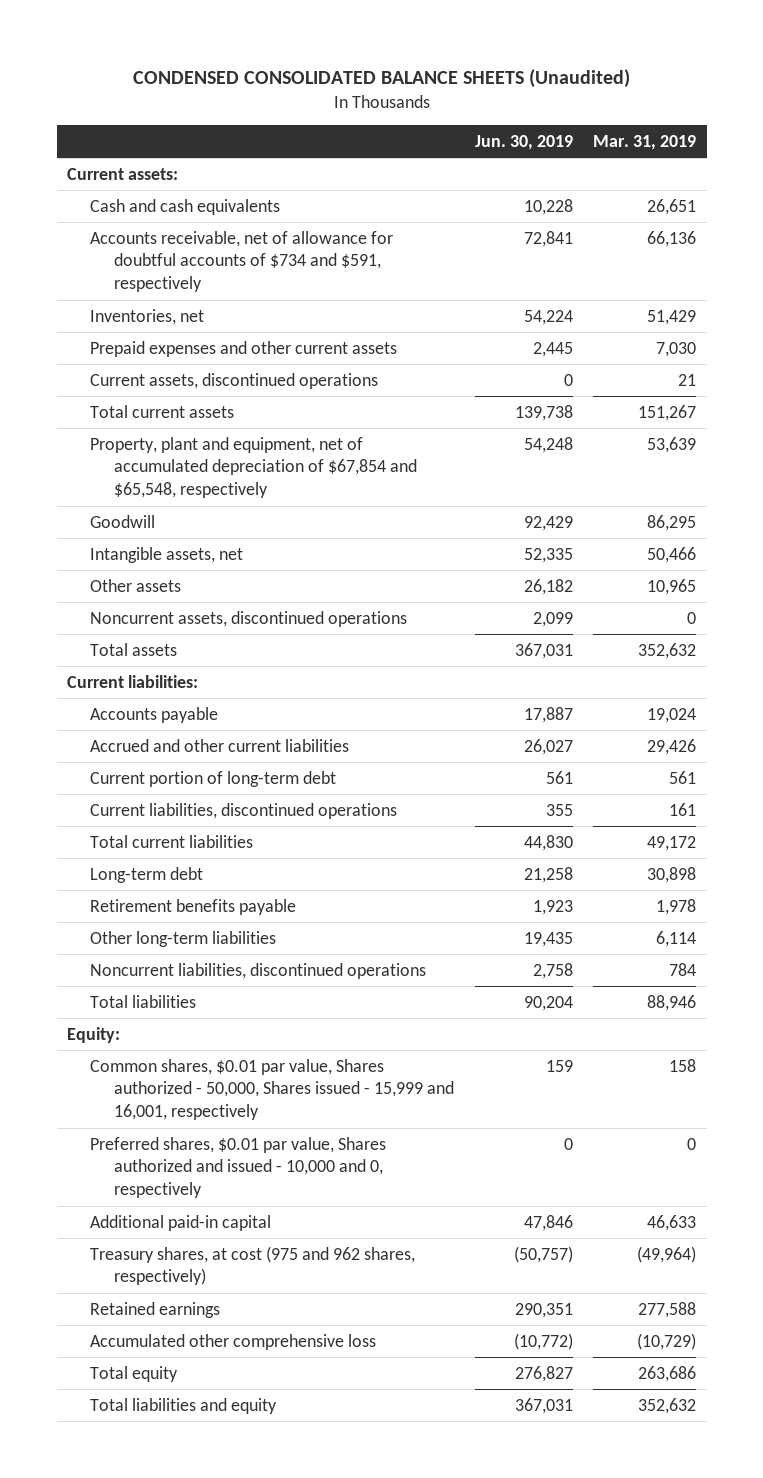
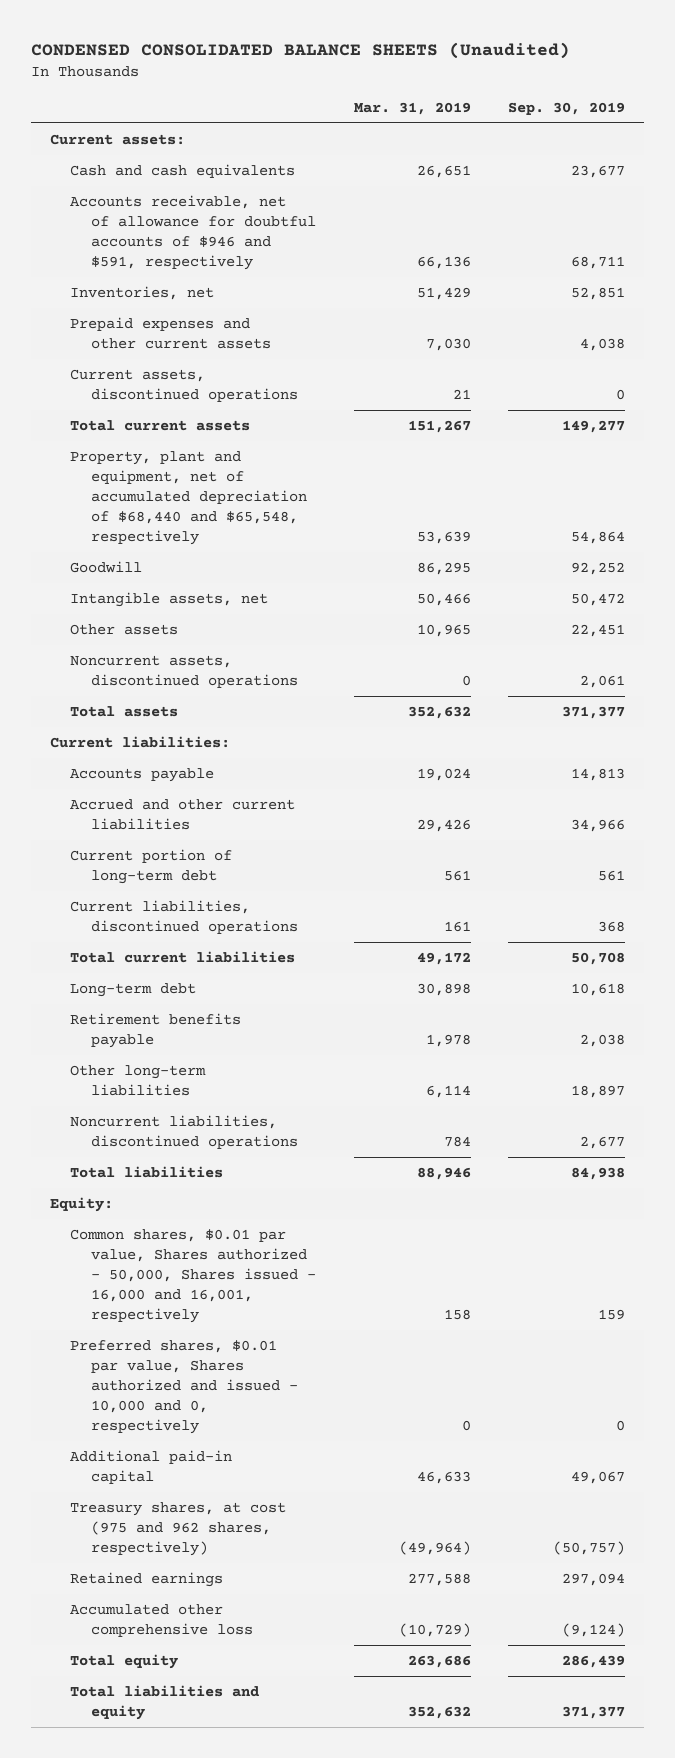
- | Jun. 30, 2019 | Mar. 31, 2019
+ | Mar. 31, 2019 | Sep. 30, 2019
- Accounts receivable, net of allowance for doubtful accounts of $734 and $591, respectively | 72,841 | 66,136
+ Accounts receivable, net of allowance for doubtful accounts of $946 and $591, respectively | 66,136 | 68,711
- Property, plant and equipment, net of accumulated depreciation of $67,854 and $65,548, respectively | 54,248 | 53,639
+ Property, plant and equipment, net of accumulated depreciation of $68,440 and $65,548, respectively | 53,639 | 54,864
- Common shares, $0.01 par value, Shares authorized - 50,000, Shares issued - 15,999 and 16,001, respectively | 159 | 158
+ Common shares, $0.01 par value, Shares authorized - 50,000, Shares issued - 16,000 and 16,001, respectively | 158 | 159

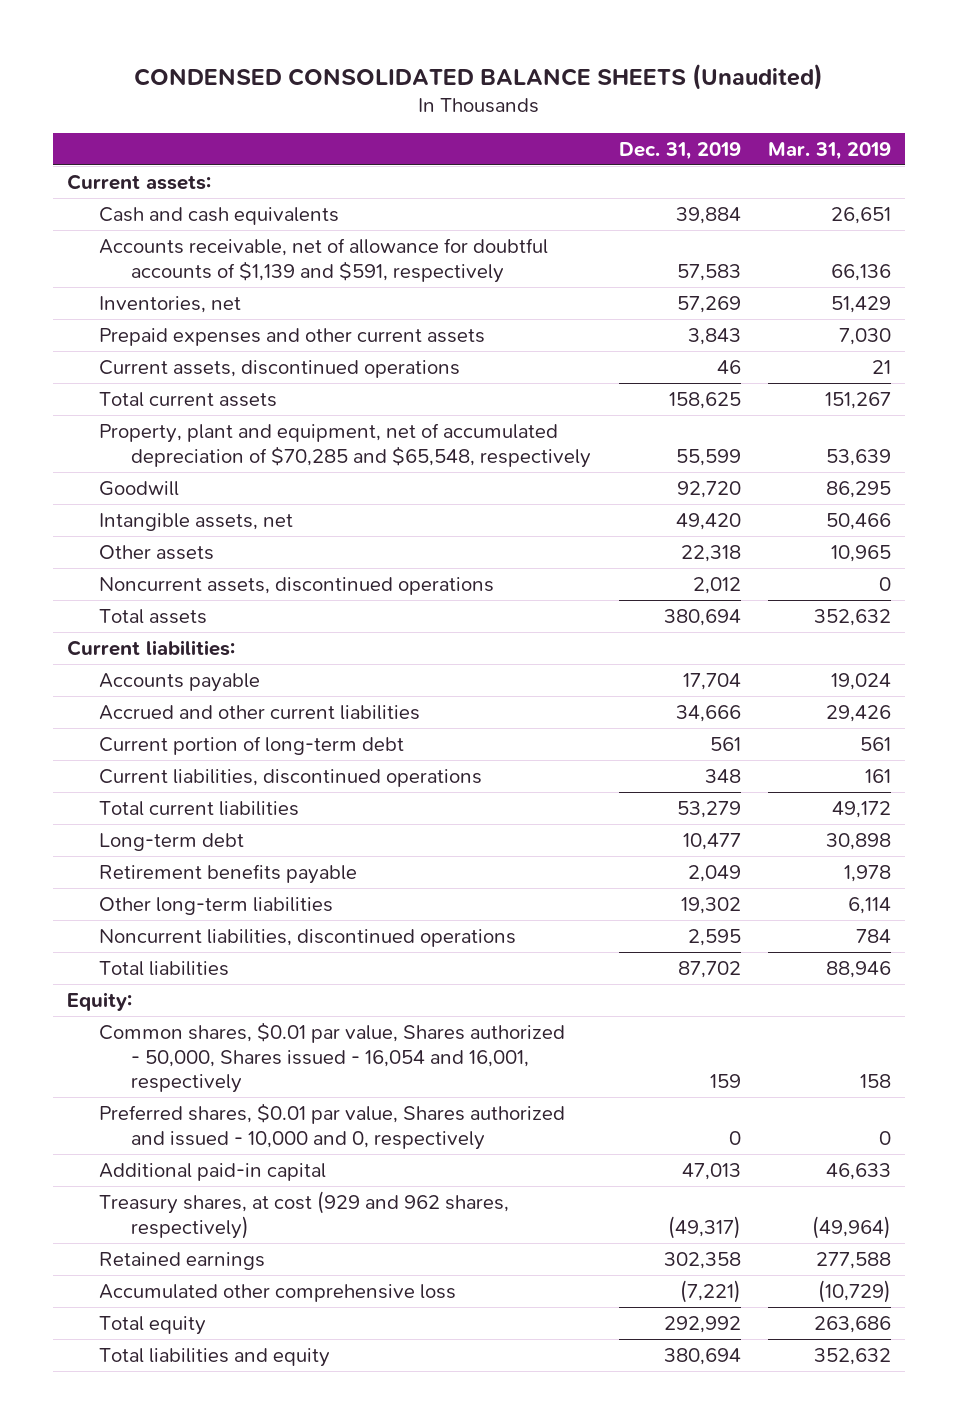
- | Mar. 31, 2019 | Sep. 30, 2019
+ | Dec. 31, 2019 | Mar. 31, 2019
- Accounts receivable, net of allowance for doubtful accounts of $946 and $591, respectively | 66,136 | 68,711
+ Accounts receivable, net of allowance for doubtful accounts of $1,139 and $591, respectively | 57,583 | 66,136
- Property, plant and equipment, net of accumulated depreciation of $68,440 and $65,548, respectively | 53,639 | 54,864
+ Property, plant and equipment, net of accumulated depreciation of $70,285 and $65,548, respectively | 55,599 | 53,639
- Common shares, $0.01 par value, Shares authorized - 50,000, Shares issued - 16,000 and 16,001, respectively | 158 | 159
+ Common shares, $0.01 par value, Shares authorized - 50,000, Shares issued - 16,054 and 16,001, respectively | 159 | 158
- Treasury shares, at cost (975 and 962 shares, respectively) | (49,964) | (50,757)
+ Treasury shares, at cost (929 and 962 shares, respectively) | (49,317) | (49,964)

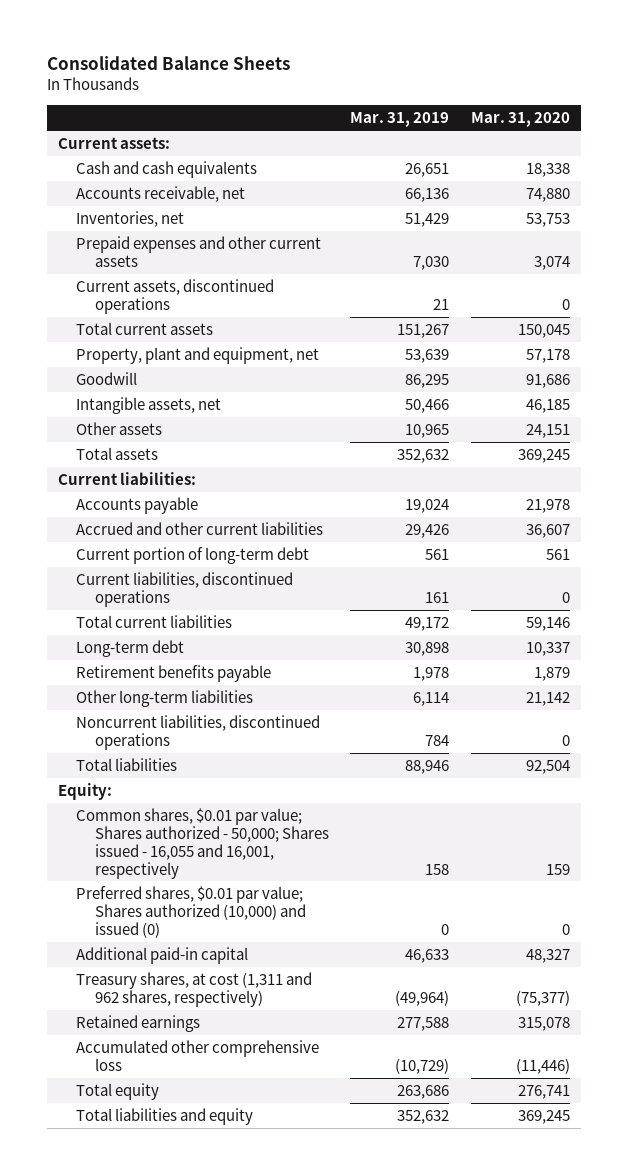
- CONDENSED CONSOLIDATED BALANCE SHEETS (Unaudited)
+ Consolidated Balance Sheets
- | Dec. 31, 2019 | Mar. 31, 2019
+ | Mar. 31, 2019 | Mar. 31, 2020
- Accounts receivable, net of allowance for doubtful accounts of $1,139 and $591, respectively | 57,583 | 66,136
+ Accounts receivable, net | 66,136 | 74,880
- Property, plant and equipment, net of accumulated depreciation of $70,285 and $65,548, respectively | 55,599 | 53,639
+ Property, plant and equipment, net | 53,639 | 57,178
- Noncurrent assets, discontinued operations | 2,012 | 0
- Common shares, $0.01 par value, Shares authorized - 50,000, Shares issued - 16,054 and 16,001, respectively | 159 | 158
- Preferred shares, $0.01 par value, Shares authorized and issued - 10,000 and 0, respectively | 0 | 0
+ Common shares, $0.01 par value; Shares authorized - 50,000; Shares issued - 16,055 and 16,001, respectively | 158 | 159
+ Preferred shares, $0.01 par value; Shares authorized (10,000) and issued (0) | 0 | 0
- Treasury shares, at cost (929 and 962 shares, respectively) | (49,317) | (49,964)
+ Treasury shares, at cost (1,311 and 962 shares, respectively) | (49,964) | (75,377)

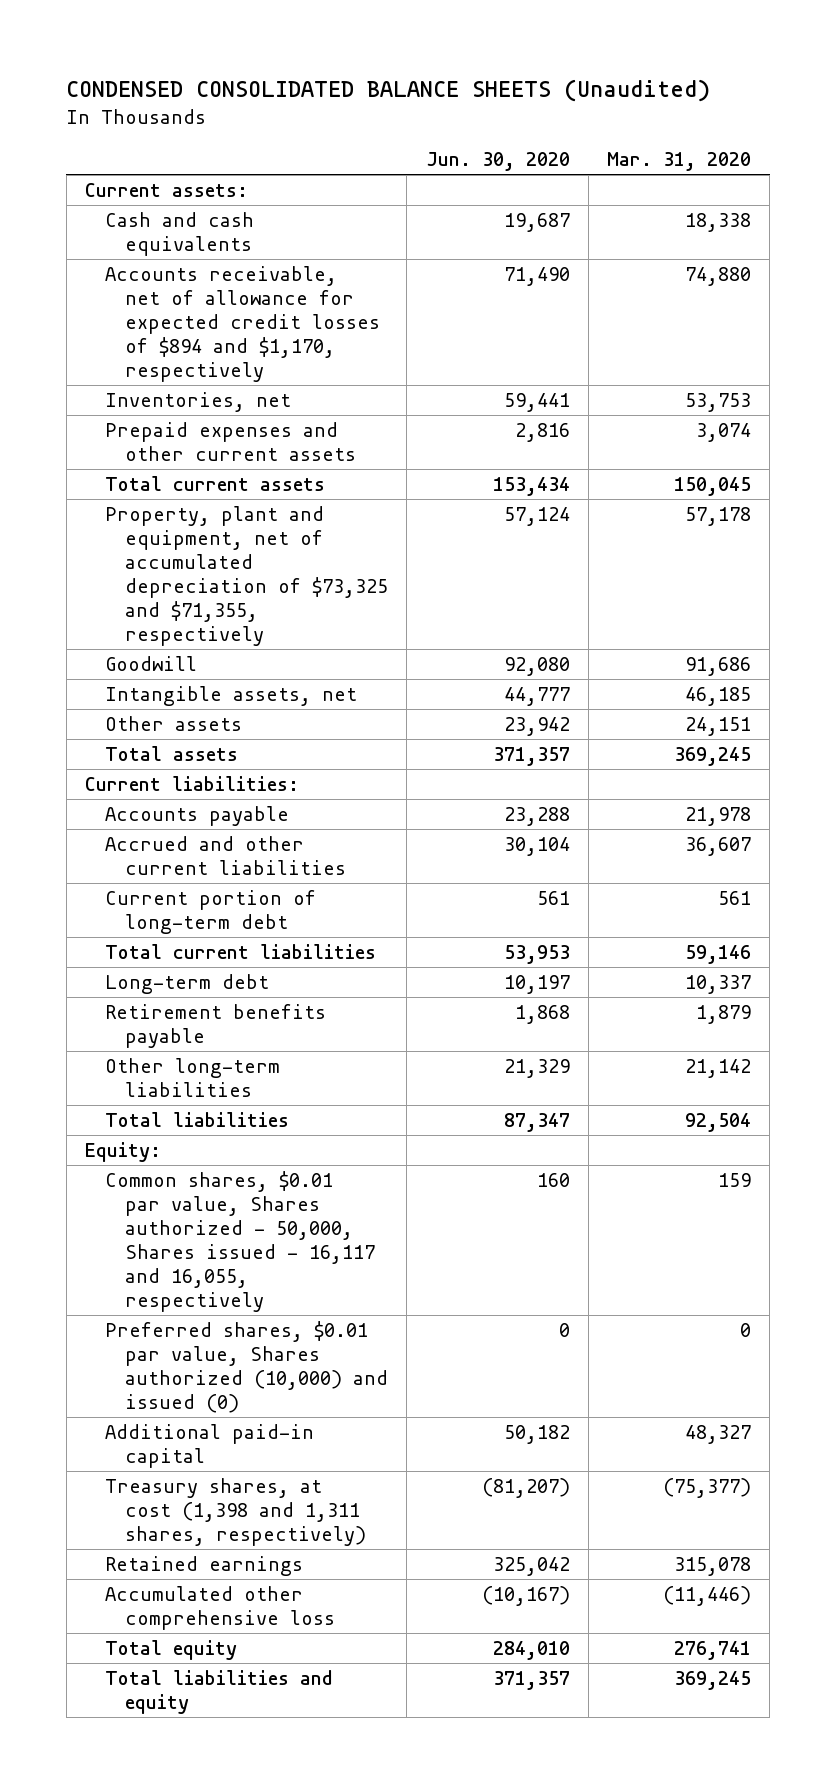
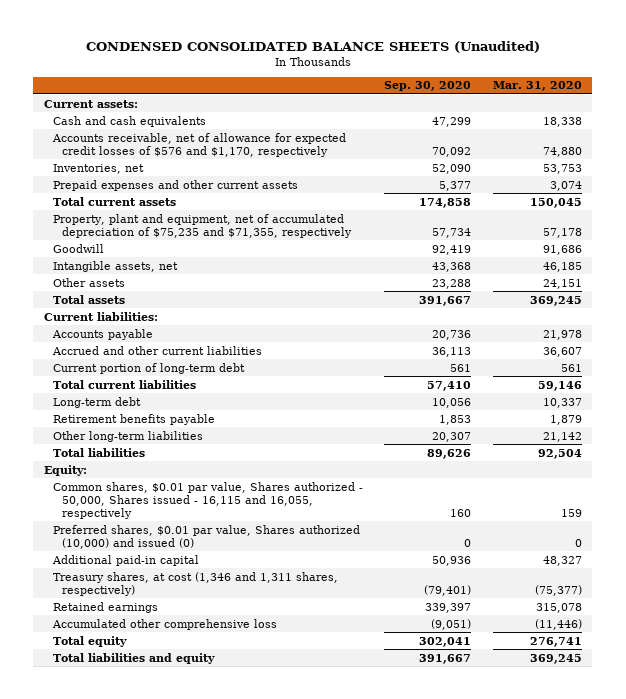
- | Jun. 30, 2020 | Mar. 31, 2020
+ | Sep. 30, 2020 | Mar. 31, 2020
- Accounts receivable, net of allowance for expected credit losses of $894 and $1,170, respectively | 71,490 | 74,880
+ Accounts receivable, net of allowance for expected credit losses of $576 and $1,170, respectively | 70,092 | 74,880
- Property, plant and equipment, net of accumulated depreciation of $73,325 and $71,355, respectively | 57,124 | 57,178
+ Property, plant and equipment, net of accumulated depreciation of $75,235 and $71,355, respectively | 57,734 | 57,178
- Common shares, $0.01 par value, Shares authorized - 50,000, Shares issued - 16,117 and 16,055, respectively | 160 | 159
+ Common shares, $0.01 par value, Shares authorized - 50,000, Shares issued - 16,115 and 16,055, respectively | 160 | 159
- Treasury shares, at cost (1,398 and 1,311 shares, respectively) | (81,207) | (75,377)
+ Treasury shares, at cost (1,346 and 1,311 shares, respectively) | (79,401) | (75,377)

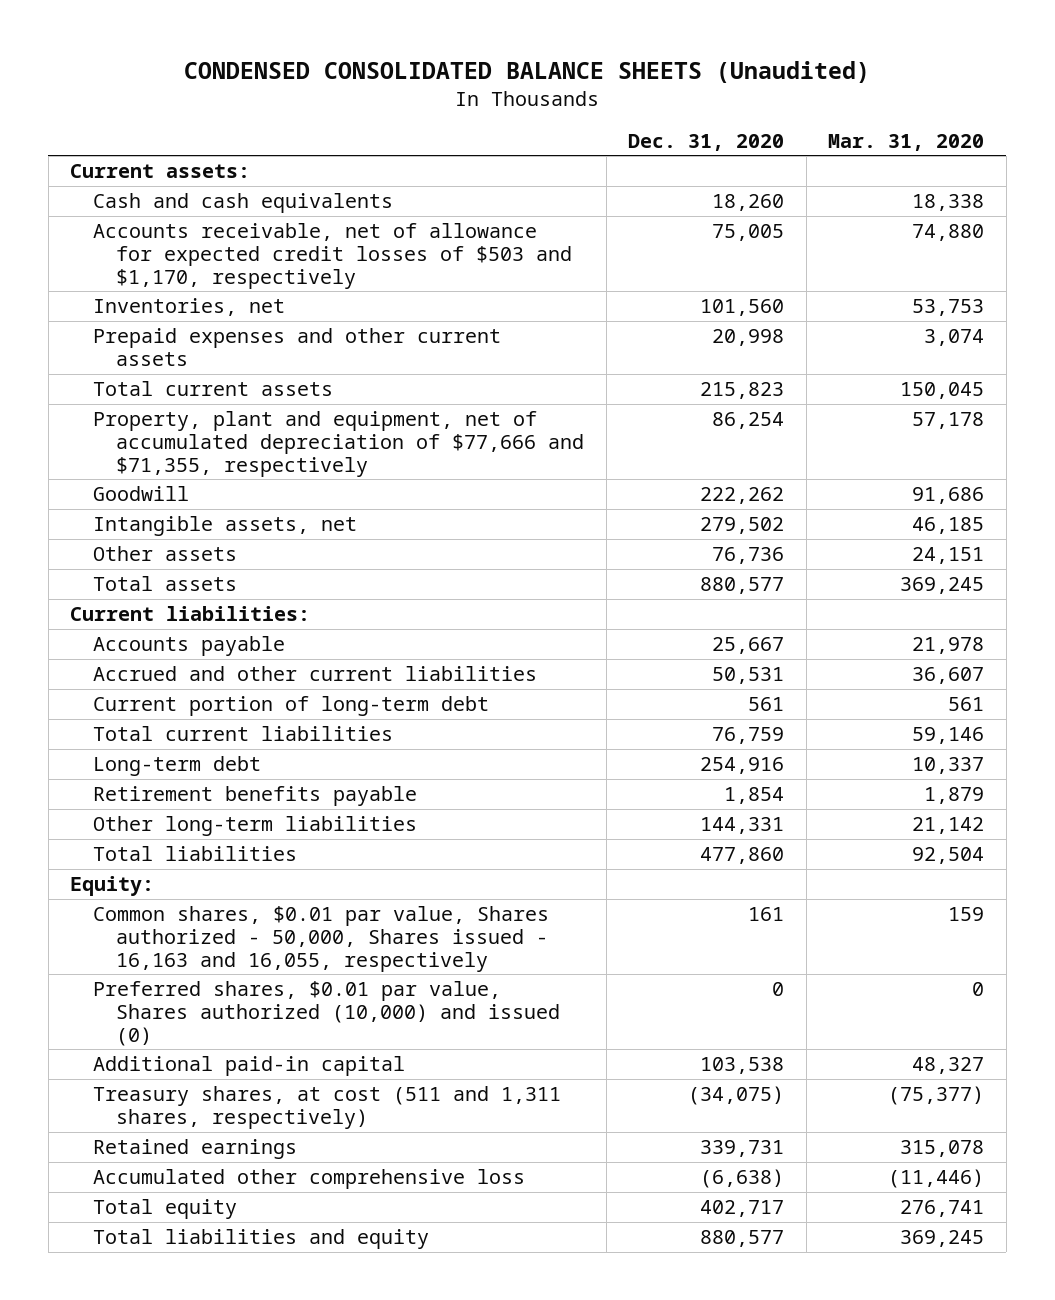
- | Sep. 30, 2020 | Mar. 31, 2020
+ | Dec. 31, 2020 | Mar. 31, 2020
- Accounts receivable, net of allowance for expected credit losses of $576 and $1,170, respectively | 70,092 | 74,880
+ Accounts receivable, net of allowance for expected credit losses of $503 and $1,170, respectively | 75,005 | 74,880
- Property, plant and equipment, net of accumulated depreciation of $75,235 and $71,355, respectively | 57,734 | 57,178
+ Property, plant and equipment, net of accumulated depreciation of $77,666 and $71,355, respectively | 86,254 | 57,178
- Common shares, $0.01 par value, Shares authorized - 50,000, Shares issued - 16,115 and 16,055, respectively | 160 | 159
+ Common shares, $0.01 par value, Shares authorized - 50,000, Shares issued - 16,163 and 16,055, respectively | 161 | 159
- Treasury shares, at cost (1,346 and 1,311 shares, respectively) | (79,401) | (75,377)
+ Treasury shares, at cost (511 and 1,311 shares, respectively) | (34,075) | (75,377)

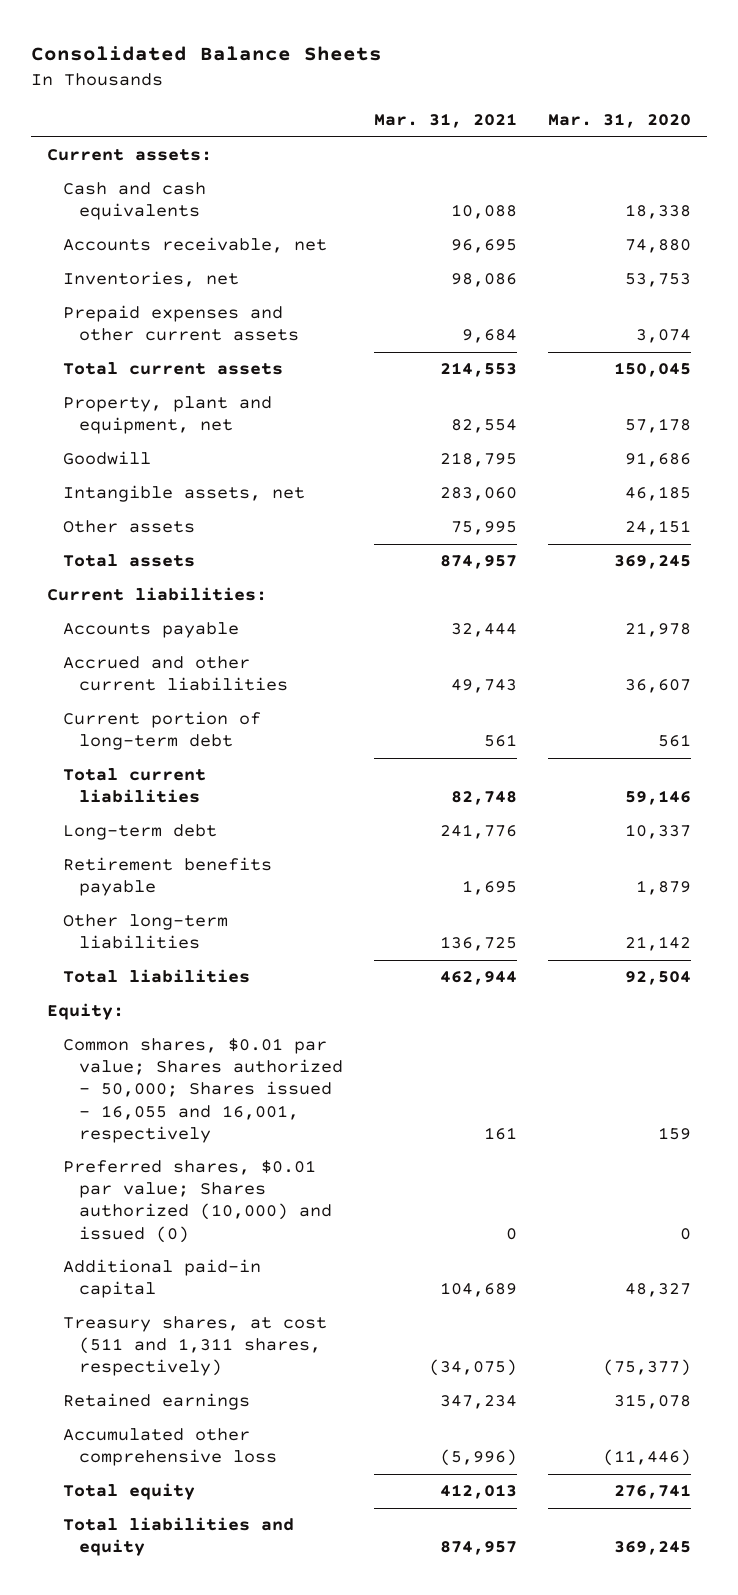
- CONDENSED CONSOLIDATED BALANCE SHEETS (Unaudited)
+ Consolidated Balance Sheets
- | Dec. 31, 2020 | Mar. 31, 2020
+ | Mar. 31, 2021 | Mar. 31, 2020
- Accounts receivable, net of allowance for expected credit losses of $503 and $1,170, respectively | 75,005 | 74,880
+ Accounts receivable, net | 96,695 | 74,880
- Property, plant and equipment, net of accumulated depreciation of $77,666 and $71,355, respectively | 86,254 | 57,178
+ Property, plant and equipment, net | 82,554 | 57,178
- Common shares, $0.01 par value, Shares authorized - 50,000, Shares issued - 16,163 and 16,055, respectively | 161 | 159
- Preferred shares, $0.01 par value, Shares authorized (10,000) and issued (0) | 0 | 0
+ Common shares, $0.01 par value; Shares authorized - 50,000; Shares issued - 16,055 and 16,001, respectively | 161 | 159
+ Preferred shares, $0.01 par value; Shares authorized (10,000) and issued (0) | 0 | 0

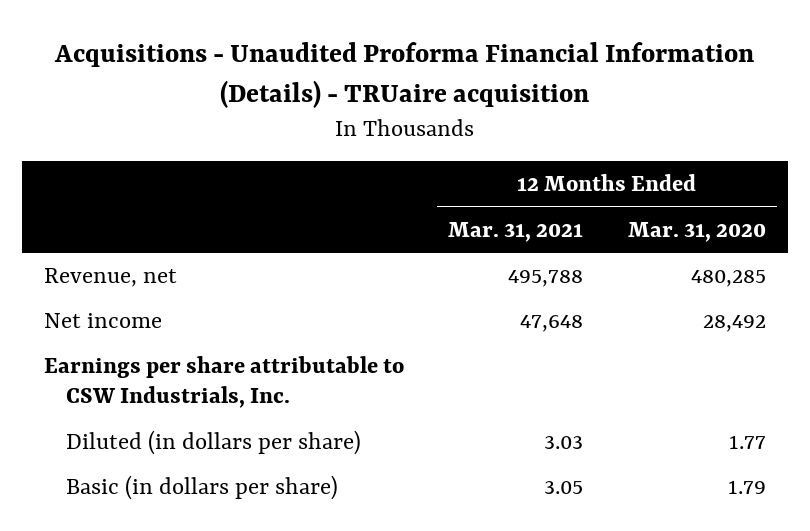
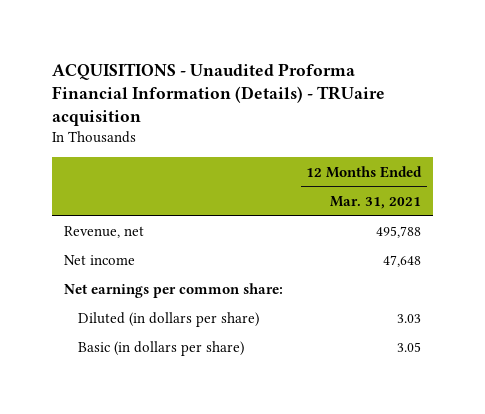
- Acquisitions - Unaudited Proforma Financial Information (Details) - TRUaire acquisition
+ ACQUISITIONS - Unaudited Proforma Financial Information (Details) - TRUaire acquisition
- | 12 Months Ended Mar. 31, 2021 | 12 Months Ended Mar. 31, 2020
+ | 12 Months Ended Mar. 31, 2021
- Earnings per share attributable to CSW Industrials, Inc.
+ Net earnings per common share:

